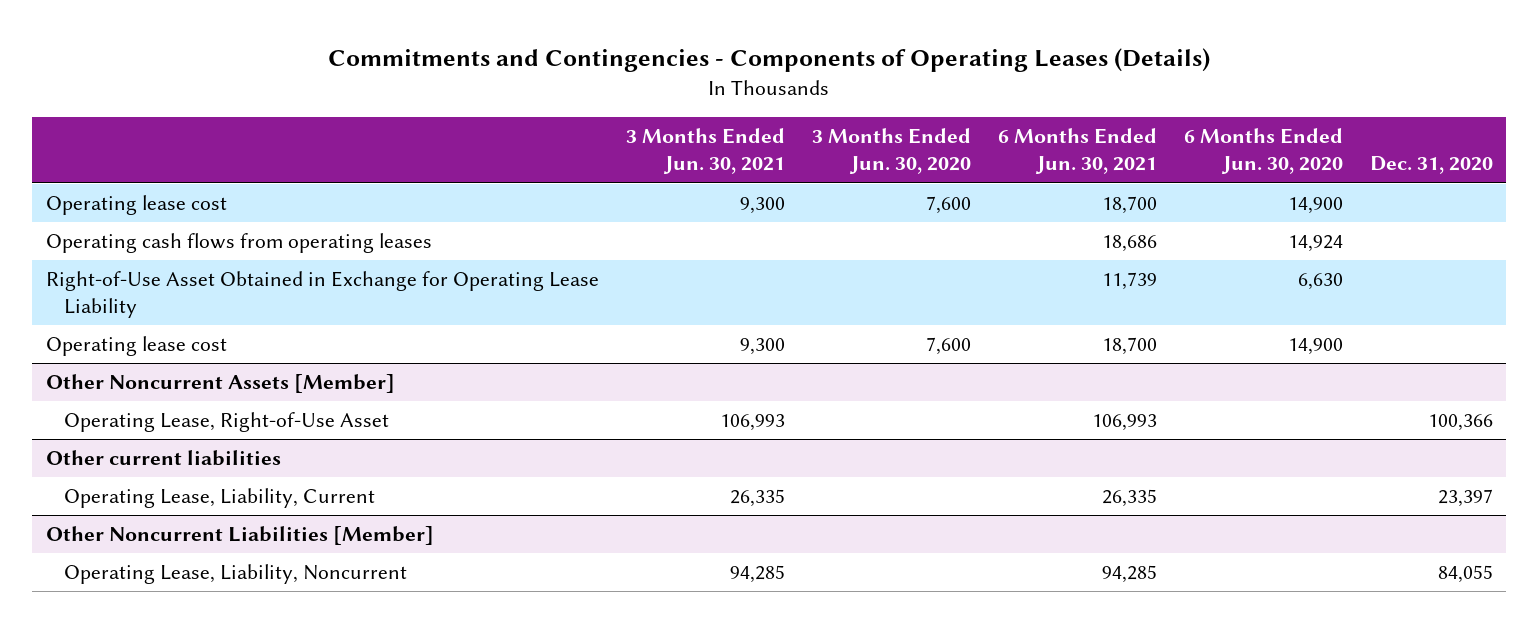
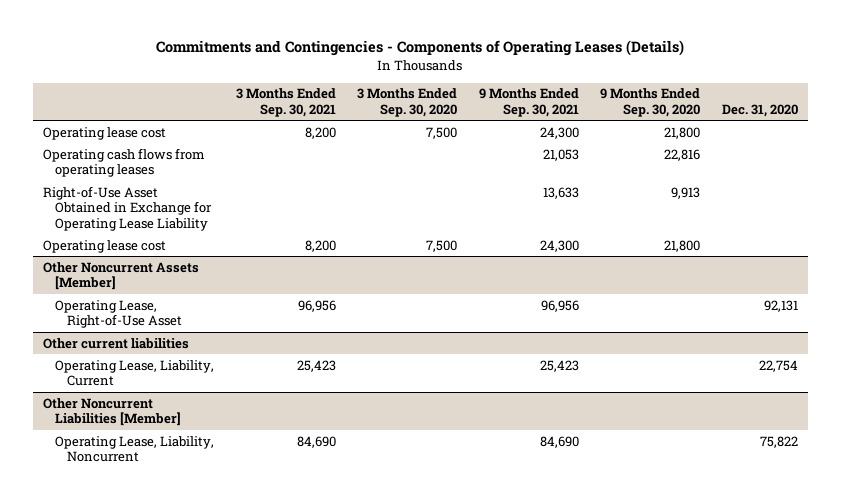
- | 3 Months Ended Jun. 30, 2021 | 3 Months Ended Jun. 30, 2020 | 6 Months Ended Jun. 30, 2021 | 6 Months Ended Jun. 30, 2020 | Dec. 31, 2020
+ | 3 Months Ended Sep. 30, 2021 | 3 Months Ended Sep. 30, 2020 | 9 Months Ended Sep. 30, 2021 | 9 Months Ended Sep. 30, 2020 | Dec. 31, 2020
@ Other Noncurrent Assets [Member]
- Operating Lease, Right-of-Use Asset | 106,993 | | 106,993 | | 100,366
+ Operating Lease, Right-of-Use Asset | 96,956 | | 96,956 | | 92,131
@ Other current liabilities
- Operating Lease, Liability, Current | 26,335 | | 26,335 | | 23,397
+ Operating Lease, Liability, Current | 25,423 | | 25,423 | | 22,754
@ Other Noncurrent Liabilities [Member]
- Operating Lease, Liability, Noncurrent | 94,285 | | 94,285 | | 84,055
+ Operating Lease, Liability, Noncurrent | 84,690 | | 84,690 | | 75,822

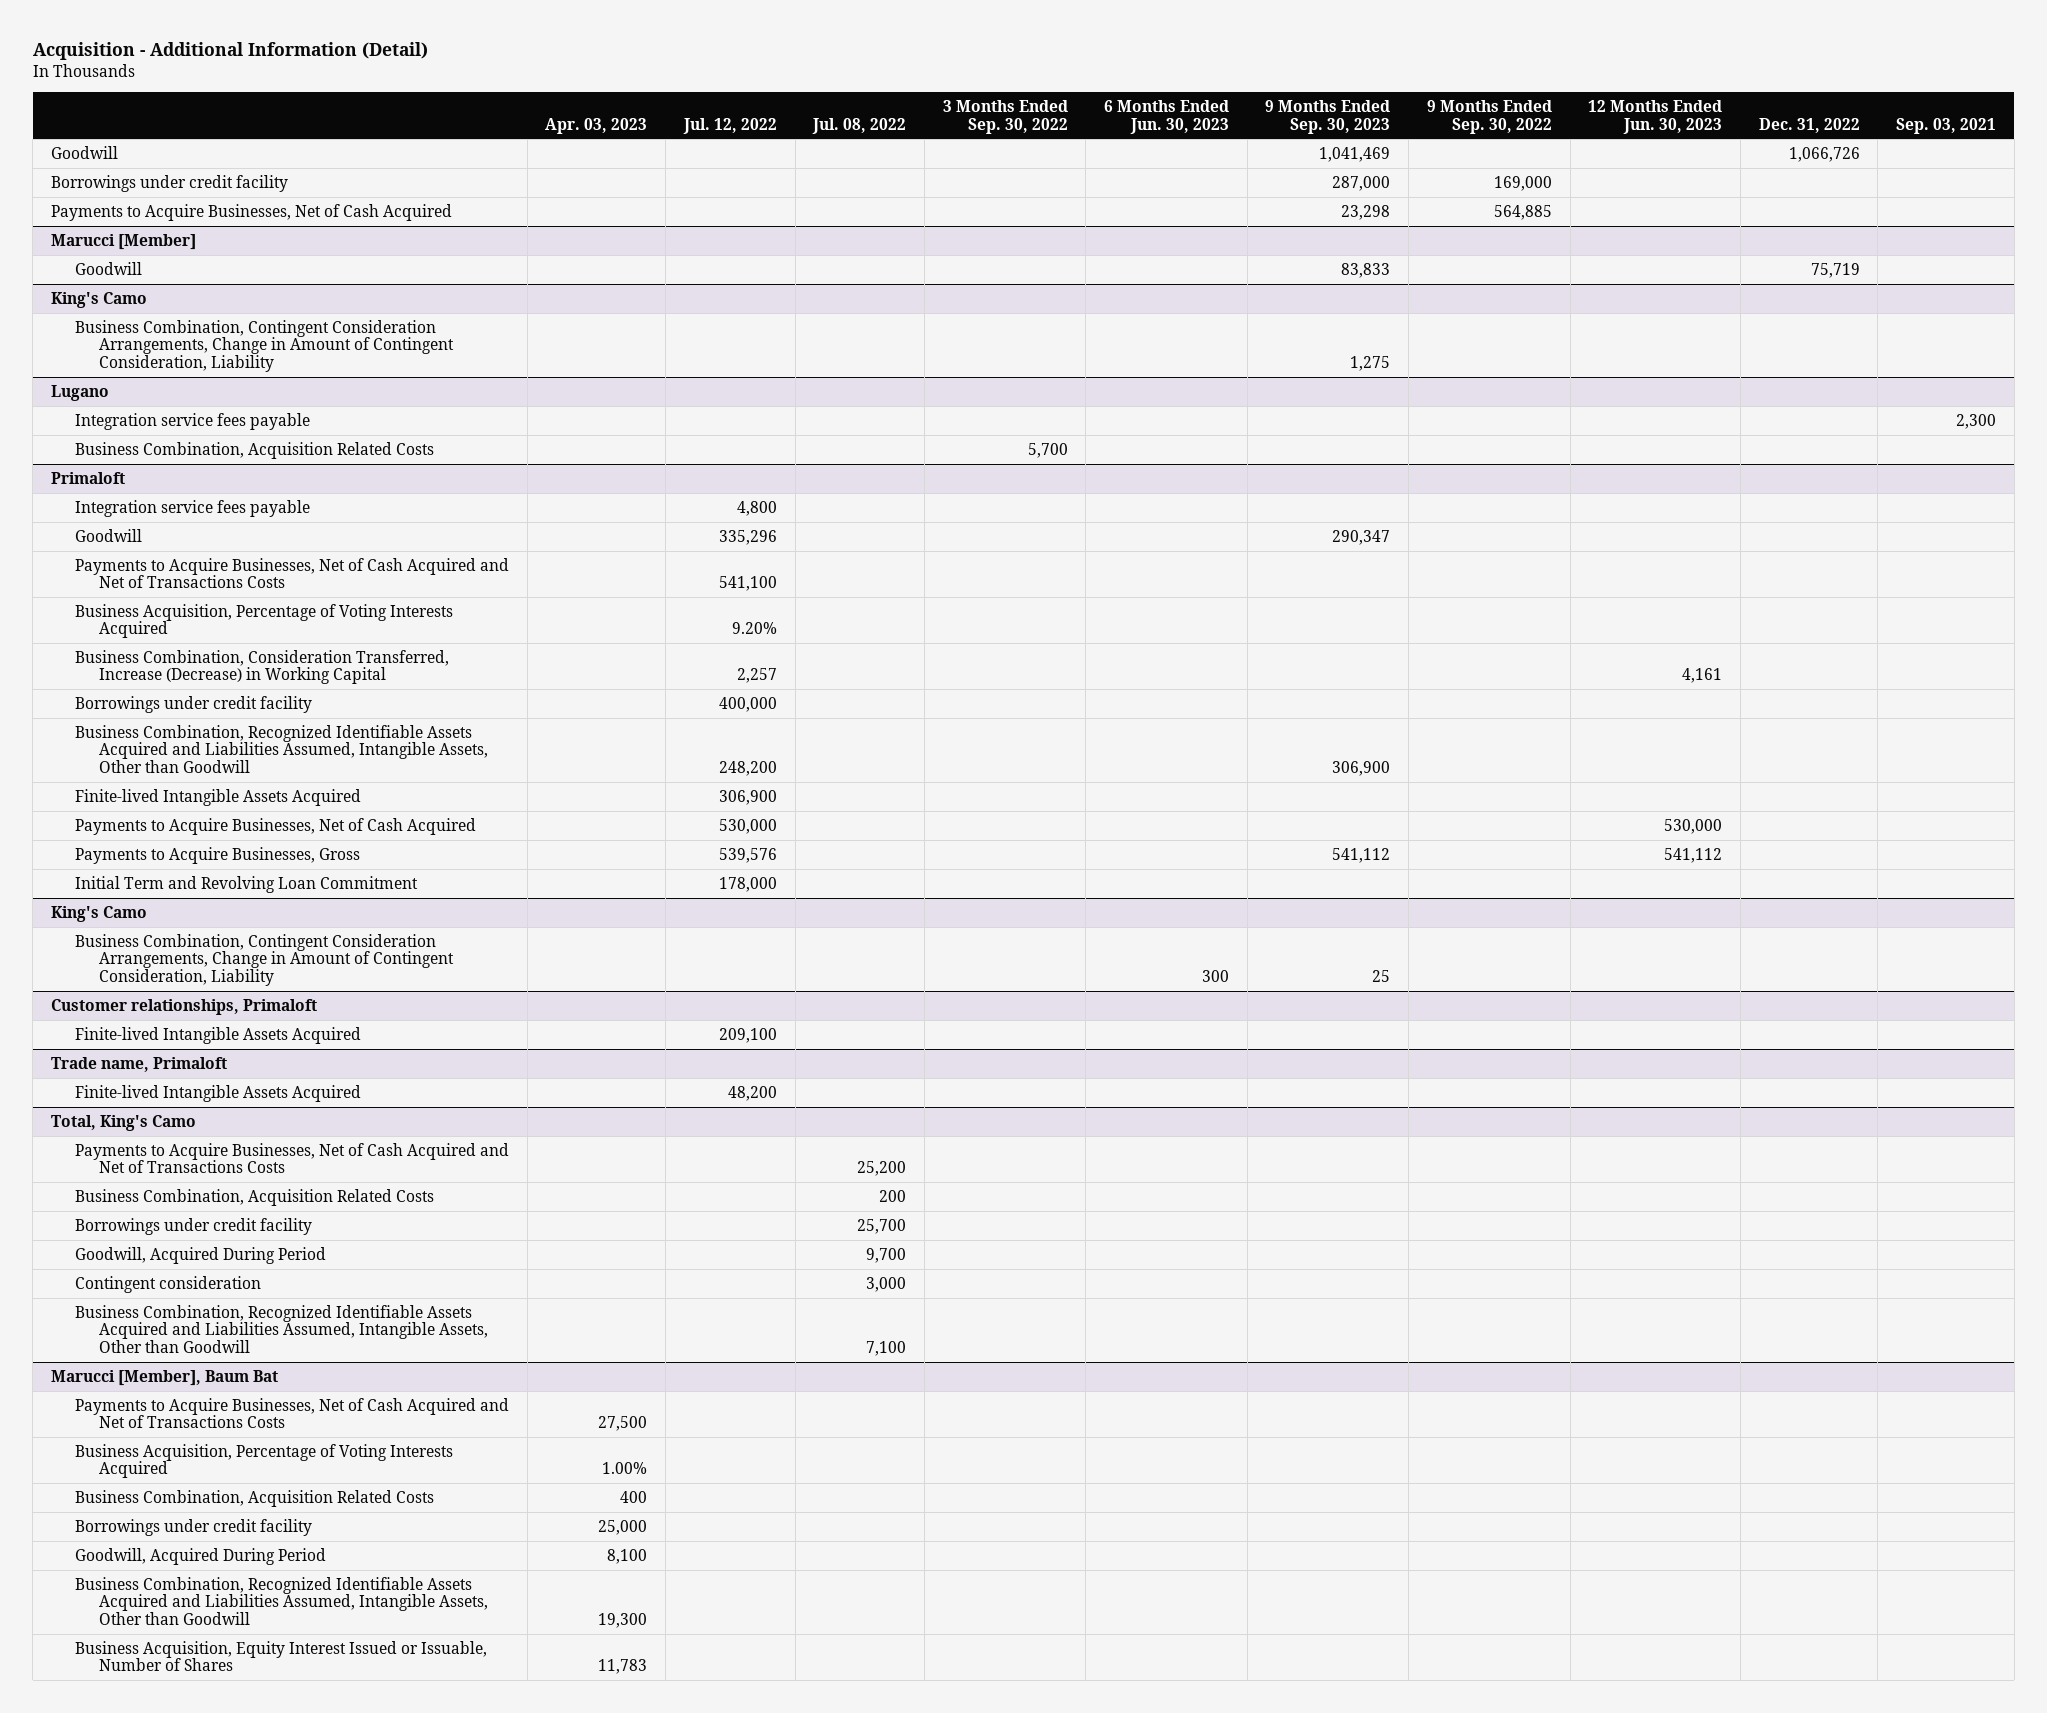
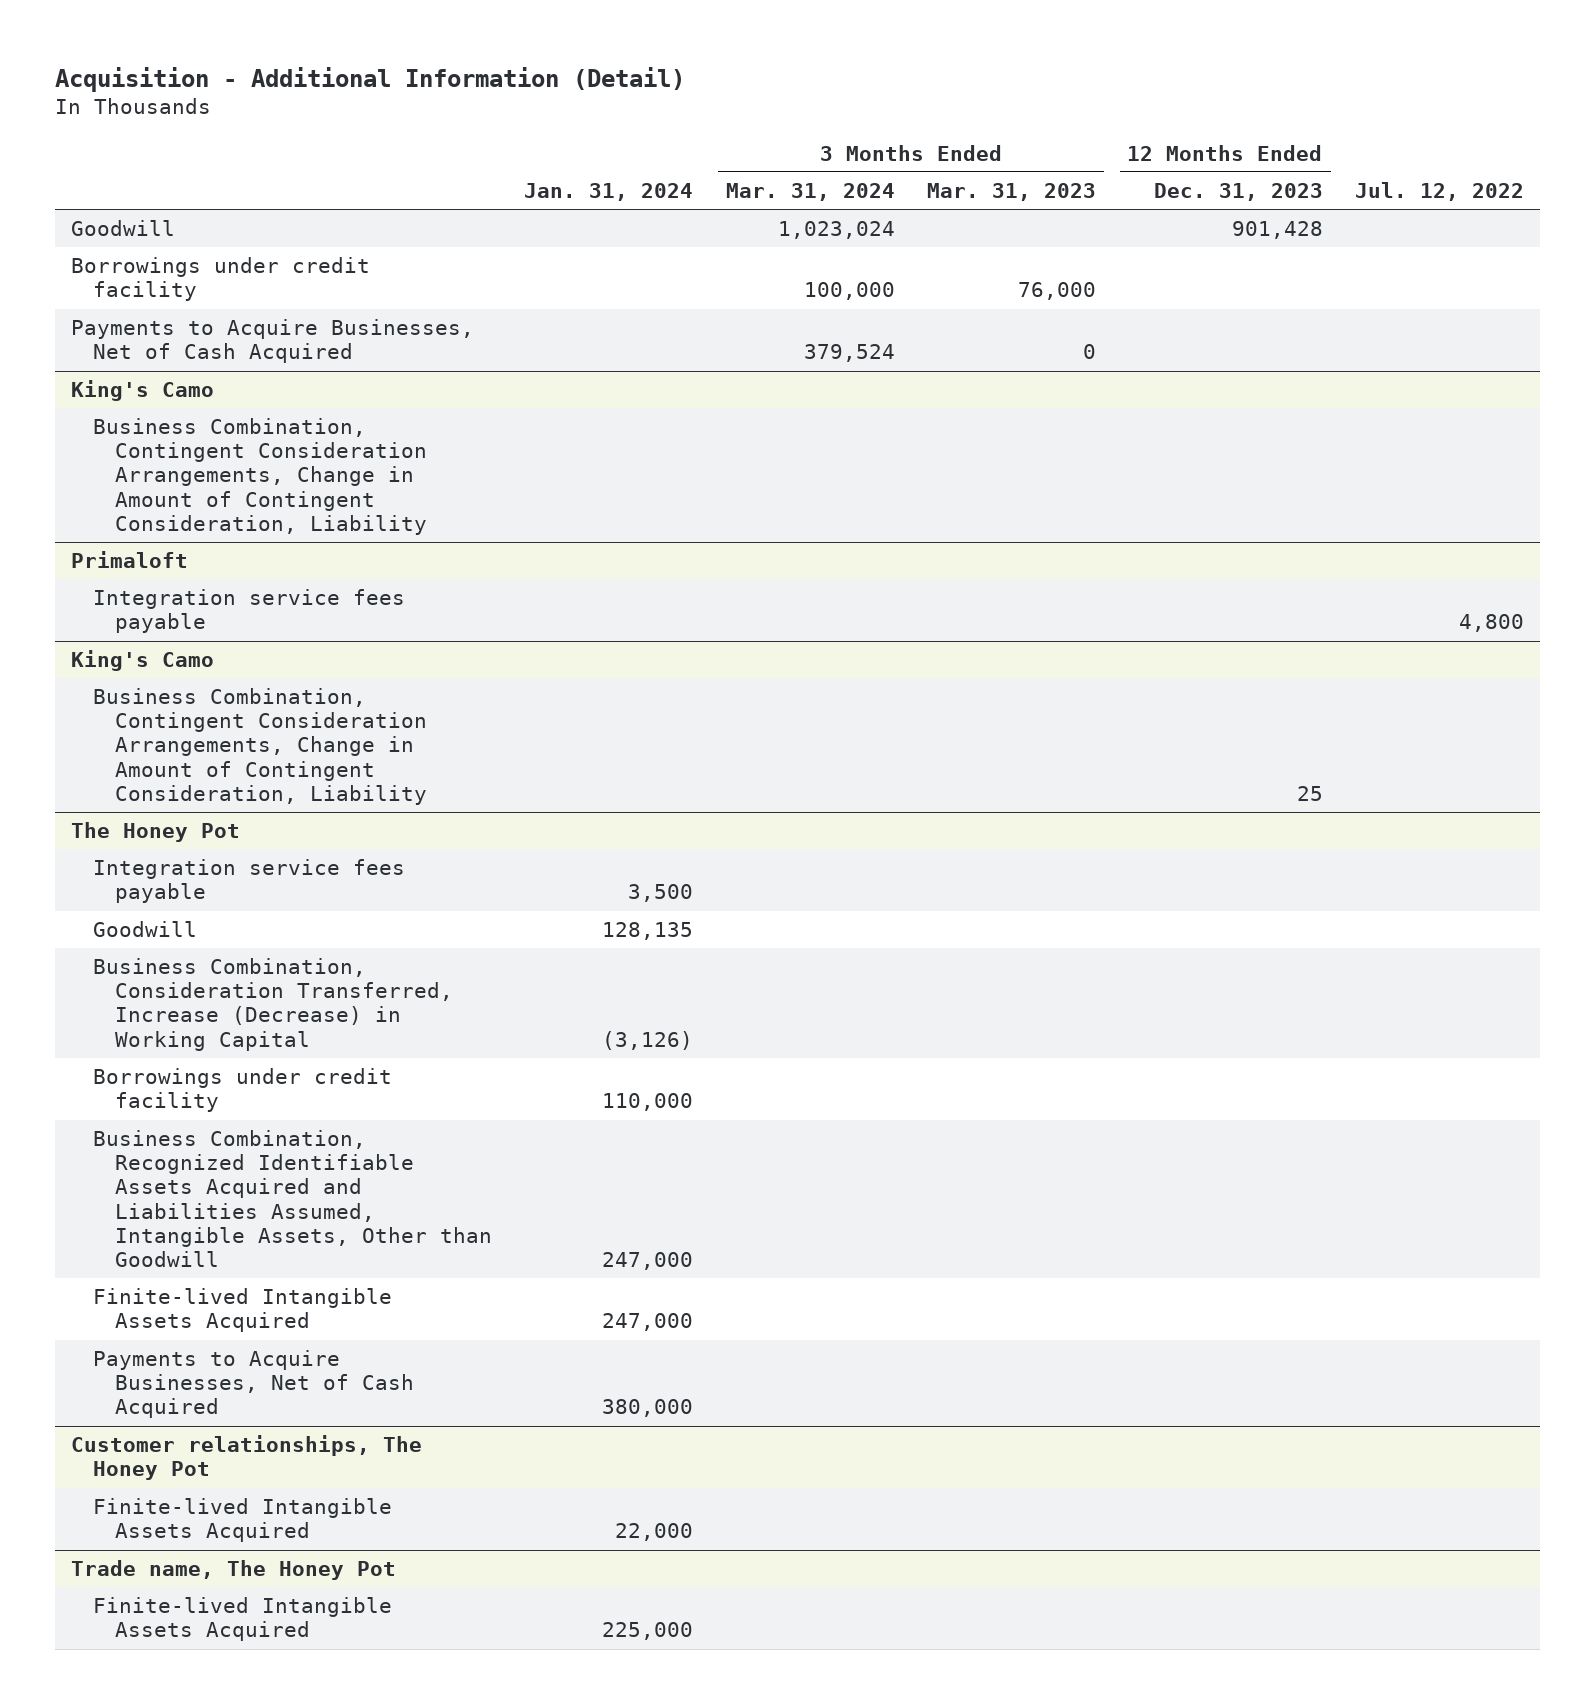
- | Apr. 03, 2023 | Jul. 12, 2022 | Jul. 08, 2022 | 3 Months Ended Sep. 30, 2022 | 6 Months Ended Jun. 30, 2023 | 9 Months Ended Sep. 30, 2023 | 9 Months Ended Sep. 30, 2022 | 12 Months Ended Jun. 30, 2023 | Dec. 31, 2022 | Sep. 03, 2021
+ | Jan. 31, 2024 | 3 Months Ended Mar. 31, 2024 | 3 Months Ended Mar. 31, 2023 | 12 Months Ended Dec. 31, 2023 | Jul. 12, 2022
- Marucci [Member]
- Goodwill | | | | | | 83,833 | | | 75,719 |
- Lugano
- Integration service fees payable | | | | | | | | | | 2,300
- Business Combination, Acquisition Related Costs | | | | 5,700 | | | | | |
@ Primaloft
- Goodwill | | 335,296 | | | | 290,347 | | | |
- Payments to Acquire Businesses, Net of Cash Acquired and Net of Transactions Costs | | 541,100 | | | | | | | |
- Business Acquisition, Percentage of Voting Interests Acquired | | 9.20% | | | | | | | |
- Business Combination, Consideration Transferred, Increase (Decrease) in Working Capital | | 2,257 | | | | | | 4,161 | |
- Borrowings under credit facility | | 400,000 | | | | | | | |
- Business Combination, Recognized Identifiable Assets Acquired and Liabilities Assumed, Intangible Assets, Other than Goodwill | | 248,200 | | | | 306,900 | | | |
- Finite-lived Intangible Assets Acquired | | 306,900 | | | | | | | |
- Payments to Acquire Businesses, Net of Cash Acquired | | 530,000 | | | | | | 530,000 | |
- Payments to Acquire Businesses, Gross | | 539,576 | | | | 541,112 | | 541,112 | |
- Initial Term and Revolving Loan Commitment | | 178,000 | | | | | | | |
- Customer relationships, Primaloft
- Finite-lived Intangible Assets Acquired | | 209,100 | | | | | | | |
- Trade name, Primaloft
- Finite-lived Intangible Assets Acquired | | 48,200 | | | | | | | |
- Total, King's Camo
- Payments to Acquire Businesses, Net of Cash Acquired and Net of Transactions Costs | | | 25,200 | | | | | | |
- Business Combination, Acquisition Related Costs | | | 200 | | | | | | |
- Borrowings under credit facility | | | 25,700 | | | | | | |
- Goodwill, Acquired During Period | | | 9,700 | | | | | | |
- Contingent consideration | | | 3,000 | | | | | | |
- Business Combination, Recognized Identifiable Assets Acquired and Liabilities Assumed, Intangible Assets, Other than Goodwill | | | 7,100 | | | | | | |
- Marucci [Member], Baum Bat
- Payments to Acquire Businesses, Net of Cash Acquired and Net of Transactions Costs | 27,500 | | | | | | | | |
- Business Acquisition, Percentage of Voting Interests Acquired | 1.00% | | | | | | | | |
- Business Combination, Acquisition Related Costs | 400 | | | | | | | | |
- Borrowings under credit facility | 25,000 | | | | | | | | |
- Goodwill, Acquired During Period | 8,100 | | | | | | | | |
- Business Combination, Recognized Identifiable Assets Acquired and Liabilities Assumed, Intangible Assets, Other than Goodwill | 19,300 | | | | | | | | |
- Business Acquisition, Equity Interest Issued or Issuable, Number of Shares | 11,783 | | | | | | | | |
+ The Honey Pot
+ Integration service fees payable | 3,500 | | | |
+ Goodwill | 128,135 | | | |
+ Business Combination, Consideration Transferred, Increase (Decrease) in Working Capital | (3,126) | | | |
+ Borrowings under credit facility | 110,000 | | | |
+ Business Combination, Recognized Identifiable Assets Acquired and Liabilities Assumed, Intangible Assets, Other than Goodwill | 247,000 | | | |
+ Finite-lived Intangible Assets Acquired | 247,000 | | | |
+ Payments to Acquire Businesses, Net of Cash Acquired | 380,000 | | | |
+ Customer relationships, The Honey Pot
+ Finite-lived Intangible Assets Acquired | 22,000 | | | |
+ Trade name, The Honey Pot
+ Finite-lived Intangible Assets Acquired | 225,000 | | | |

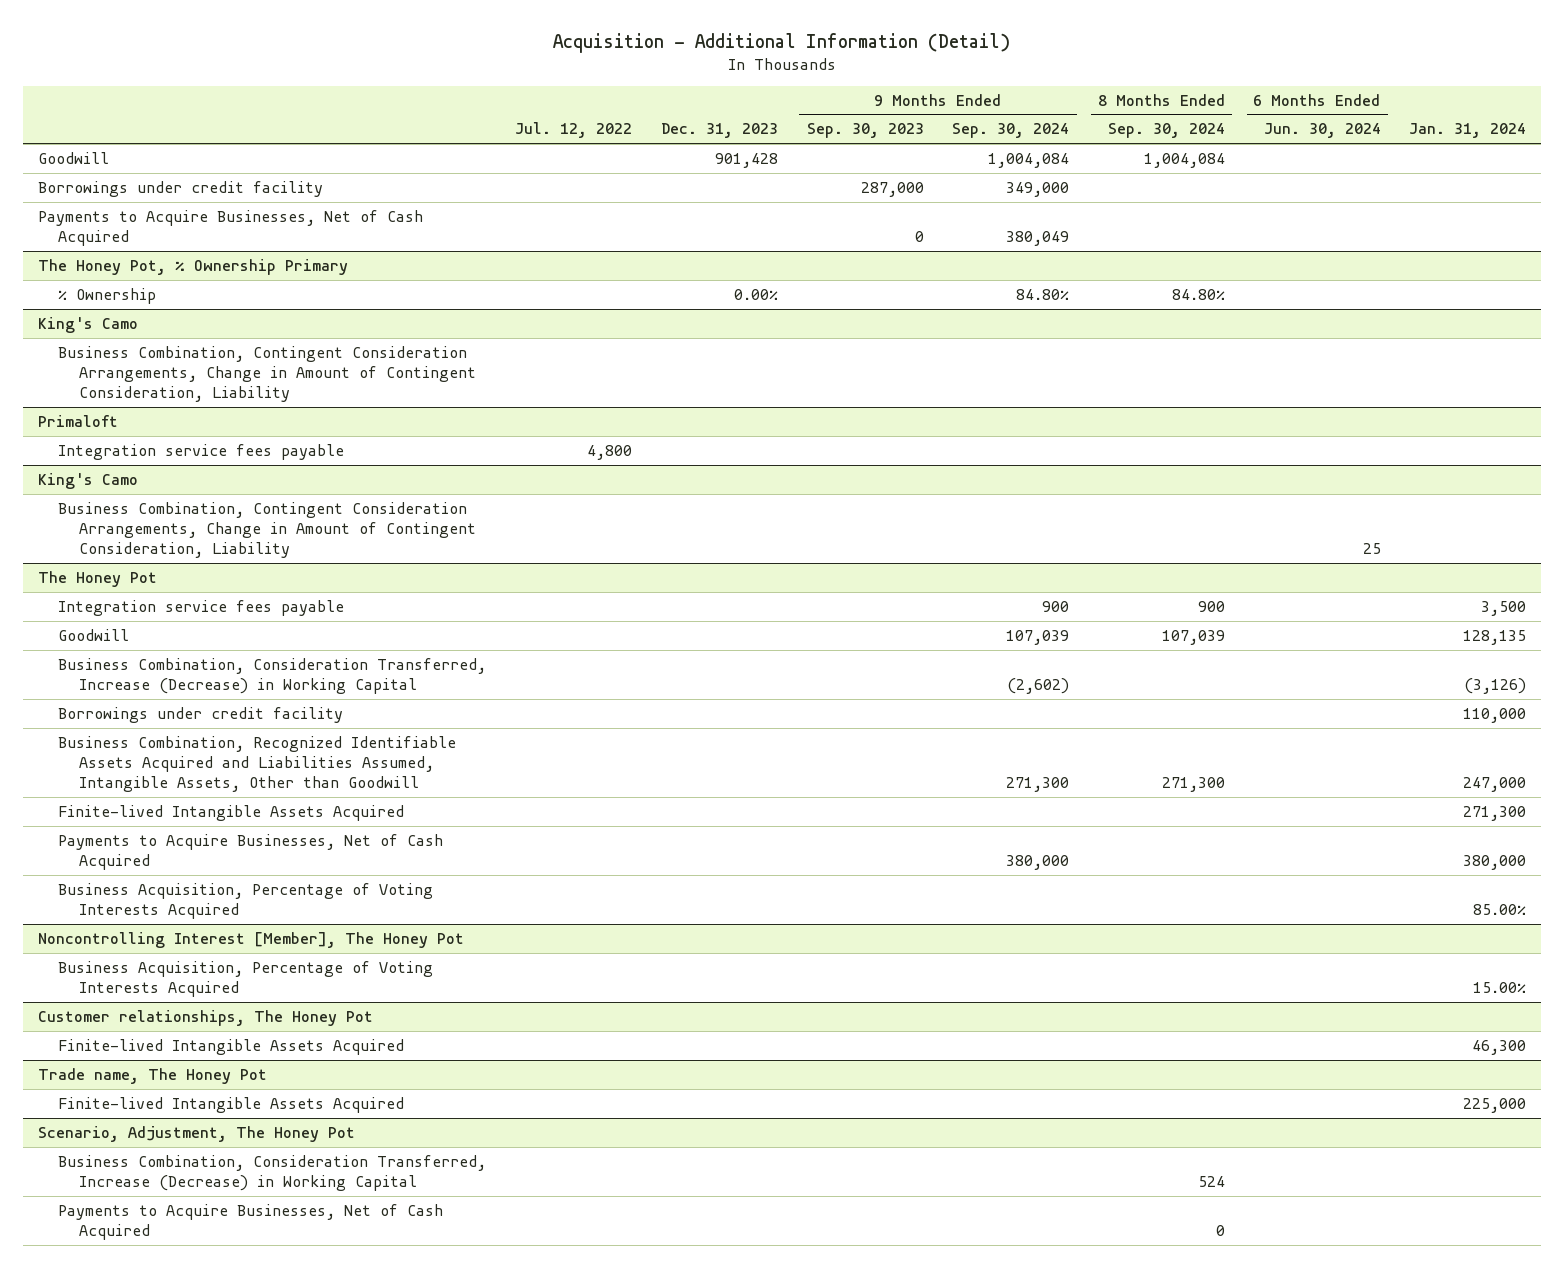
- | Jan. 31, 2024 | 3 Months Ended Mar. 31, 2024 | 3 Months Ended Mar. 31, 2023 | 12 Months Ended Dec. 31, 2023 | Jul. 12, 2022
+ | Jul. 12, 2022 | Dec. 31, 2023 | 9 Months Ended Sep. 30, 2023 | 9 Months Ended Sep. 30, 2024 | 8 Months Ended Sep. 30, 2024 | 6 Months Ended Jun. 30, 2024 | Jan. 31, 2024
+ The Honey Pot, % Ownership Primary
+ % Ownership | | 0.00% | | 84.80% | 84.80% | |
@ The Honey Pot
- Finite-lived Intangible Assets Acquired | 247,000 | | | |
+ Finite-lived Intangible Assets Acquired | | | | | | | 271,300
+ Business Acquisition, Percentage of Voting Interests Acquired | | | | | | | 85.00%
+ Noncontrolling Interest [Member], The Honey Pot
+ Business Acquisition, Percentage of Voting Interests Acquired | | | | | | | 15.00%
@ Customer relationships, The Honey Pot
- Finite-lived Intangible Assets Acquired | 22,000 | | | |
+ Finite-lived Intangible Assets Acquired | | | | | | | 46,300
+ Scenario, Adjustment, The Honey Pot
+ Business Combination, Consideration Transferred, Increase (Decrease) in Working Capital | | | | | 524 | |
+ Payments to Acquire Businesses, Net of Cash Acquired | | | | | 0 | |

